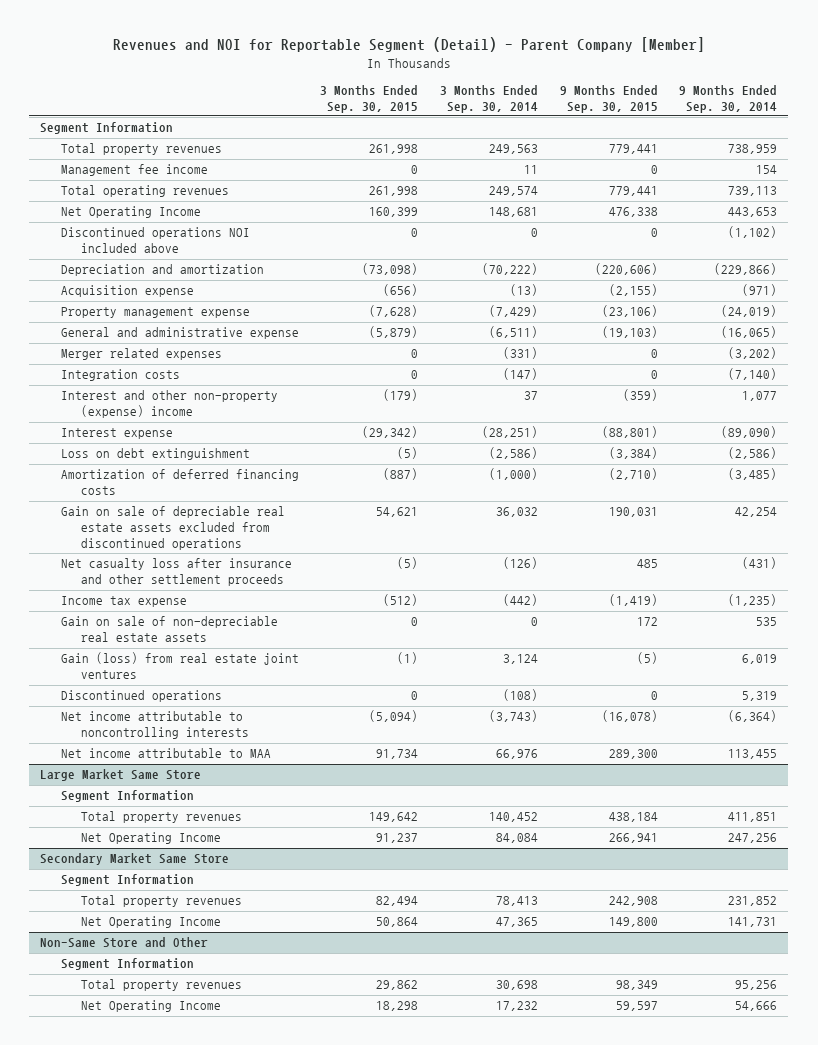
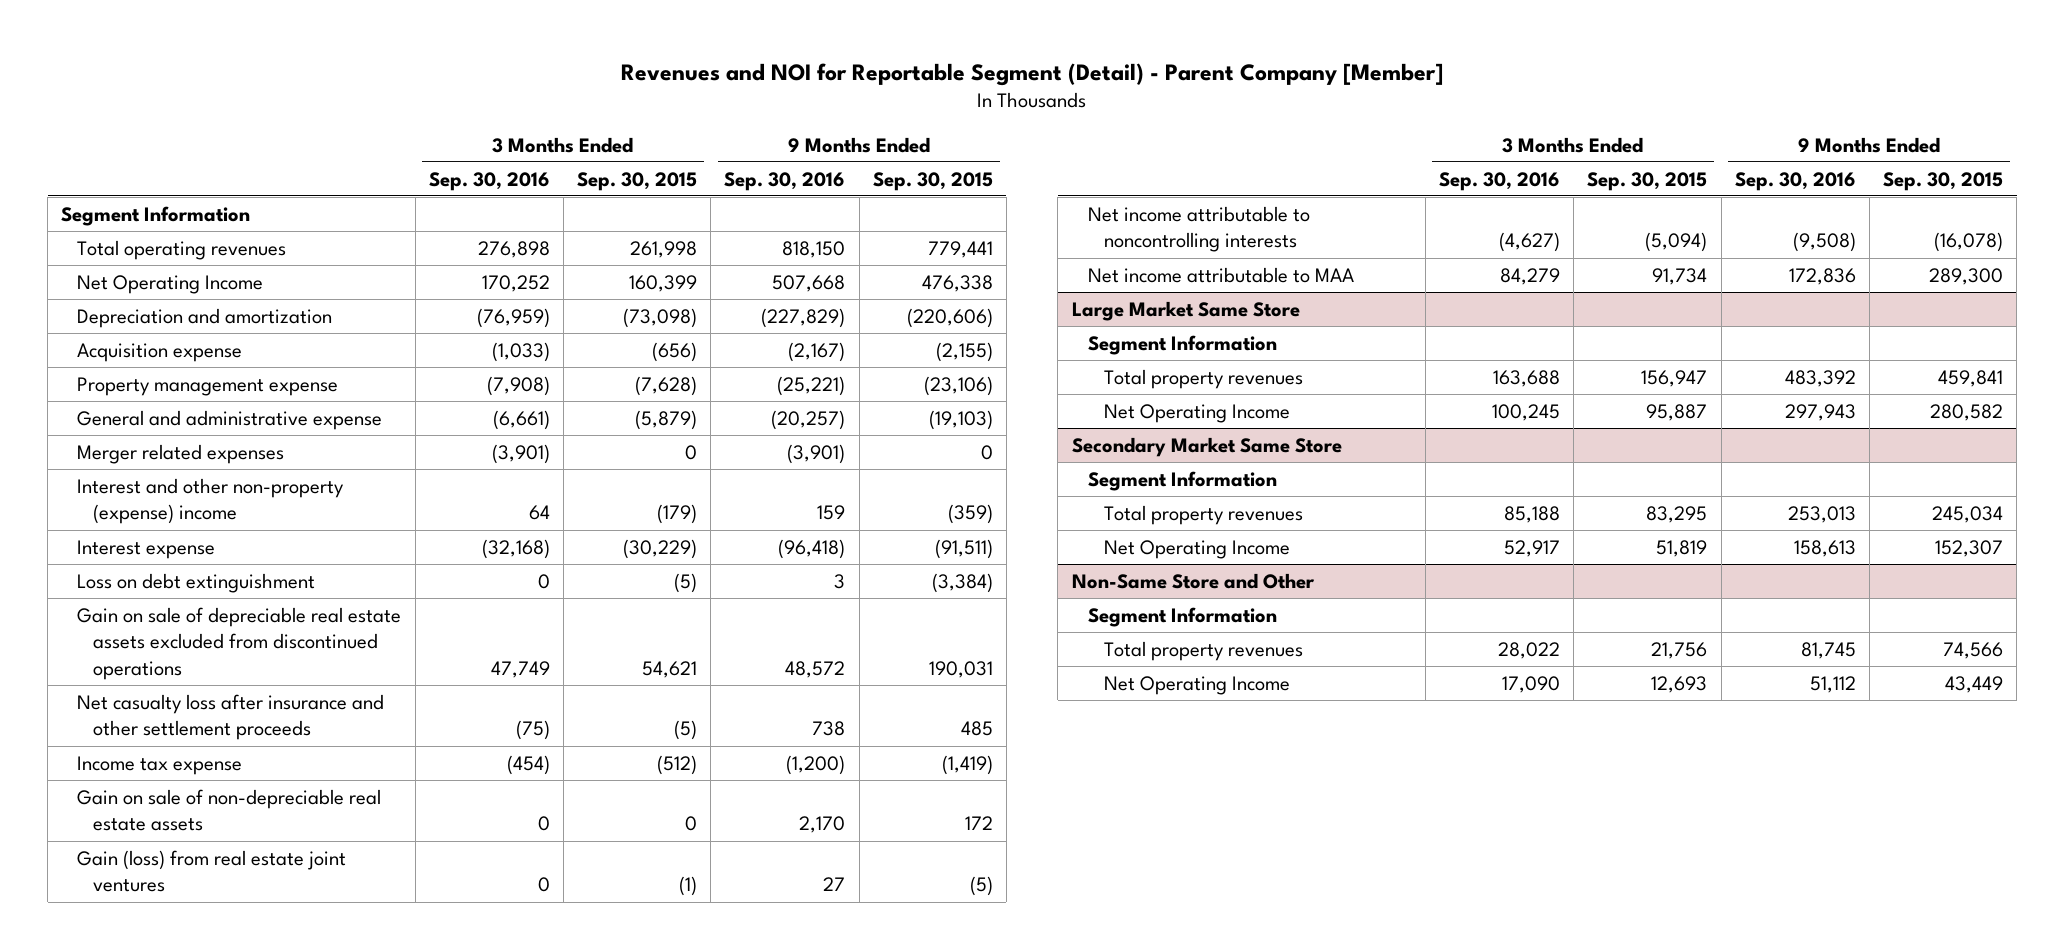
- | 3 Months Ended Sep. 30, 2015 | 3 Months Ended Sep. 30, 2014 | 9 Months Ended Sep. 30, 2015 | 9 Months Ended Sep. 30, 2014
+ | 3 Months Ended Sep. 30, 2016 | 3 Months Ended Sep. 30, 2015 | 9 Months Ended Sep. 30, 2016 | 9 Months Ended Sep. 30, 2015
- Total property revenues | 261,998 | 249,563 | 779,441 | 738,959
- Management fee income | 0 | 11 | 0 | 154
- Discontinued operations NOI included above | 0 | 0 | 0 | (1,102)
- Integration costs | 0 | (147) | 0 | (7,140)
- Interest expense | (29,342) | (28,251) | (88,801) | (89,090)
+ Interest expense | (32,168) | (30,229) | (96,418) | (91,511)
- Amortization of deferred financing costs | (887) | (1,000) | (2,710) | (3,485)
- Discontinued operations | 0 | (108) | 0 | 5,319
@ Large Market Same Store
- Total property revenues | 149,642 | 140,452 | 438,184 | 411,851
- Net Operating Income | 91,237 | 84,084 | 266,941 | 247,256
+ Total property revenues | 163,688 | 156,947 | 483,392 | 459,841
+ Net Operating Income | 100,245 | 95,887 | 297,943 | 280,582
@ Secondary Market Same Store
- Total property revenues | 82,494 | 78,413 | 242,908 | 231,852
- Net Operating Income | 50,864 | 47,365 | 149,800 | 141,731
+ Total property revenues | 85,188 | 83,295 | 253,013 | 245,034
+ Net Operating Income | 52,917 | 51,819 | 158,613 | 152,307
@ Non-Same Store and Other
- Total property revenues | 29,862 | 30,698 | 98,349 | 95,256
- Net Operating Income | 18,298 | 17,232 | 59,597 | 54,666
+ Total property revenues | 28,022 | 21,756 | 81,745 | 74,566
+ Net Operating Income | 17,090 | 12,693 | 51,112 | 43,449

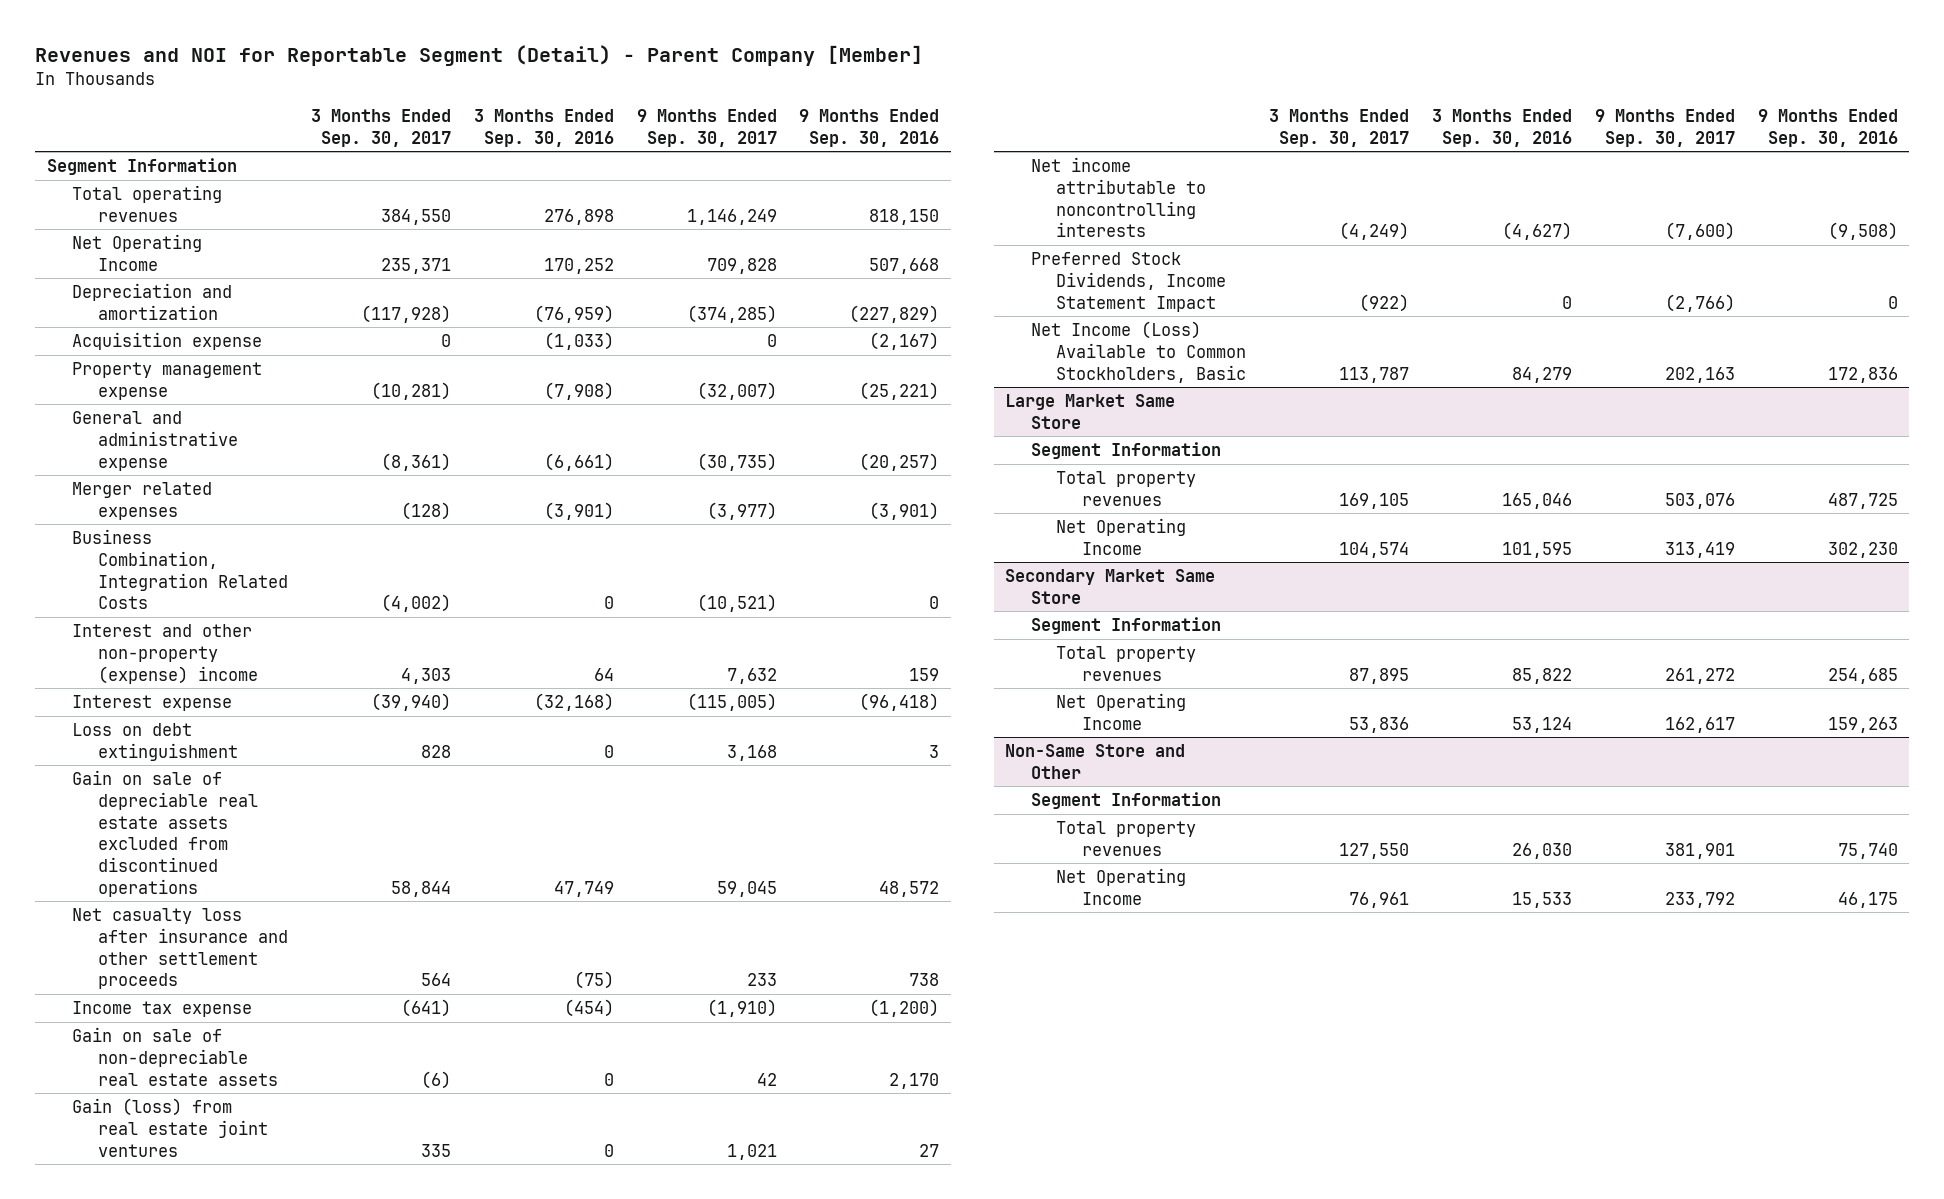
- | 3 Months Ended Sep. 30, 2016 | 3 Months Ended Sep. 30, 2015 | 9 Months Ended Sep. 30, 2016 | 9 Months Ended Sep. 30, 2015
+ | 3 Months Ended Sep. 30, 2017 | 3 Months Ended Sep. 30, 2016 | 9 Months Ended Sep. 30, 2017 | 9 Months Ended Sep. 30, 2016
+ Business Combination, Integration Related Costs | (4,002) | 0 | (10,521) | 0
- Net income attributable to MAA | 84,279 | 91,734 | 172,836 | 289,300
+ Preferred Stock Dividends, Income Statement Impact | (922) | 0 | (2,766) | 0
+ Net Income (Loss) Available to Common Stockholders, Basic | 113,787 | 84,279 | 202,163 | 172,836
@ Large Market Same Store
- Total property revenues | 163,688 | 156,947 | 483,392 | 459,841
- Net Operating Income | 100,245 | 95,887 | 297,943 | 280,582
+ Total property revenues | 169,105 | 165,046 | 503,076 | 487,725
+ Net Operating Income | 104,574 | 101,595 | 313,419 | 302,230
@ Secondary Market Same Store
- Total property revenues | 85,188 | 83,295 | 253,013 | 245,034
- Net Operating Income | 52,917 | 51,819 | 158,613 | 152,307
+ Total property revenues | 87,895 | 85,822 | 261,272 | 254,685
+ Net Operating Income | 53,836 | 53,124 | 162,617 | 159,263
@ Non-Same Store and Other
- Total property revenues | 28,022 | 21,756 | 81,745 | 74,566
- Net Operating Income | 17,090 | 12,693 | 51,112 | 43,449
+ Total property revenues | 127,550 | 26,030 | 381,901 | 75,740
+ Net Operating Income | 76,961 | 15,533 | 233,792 | 46,175

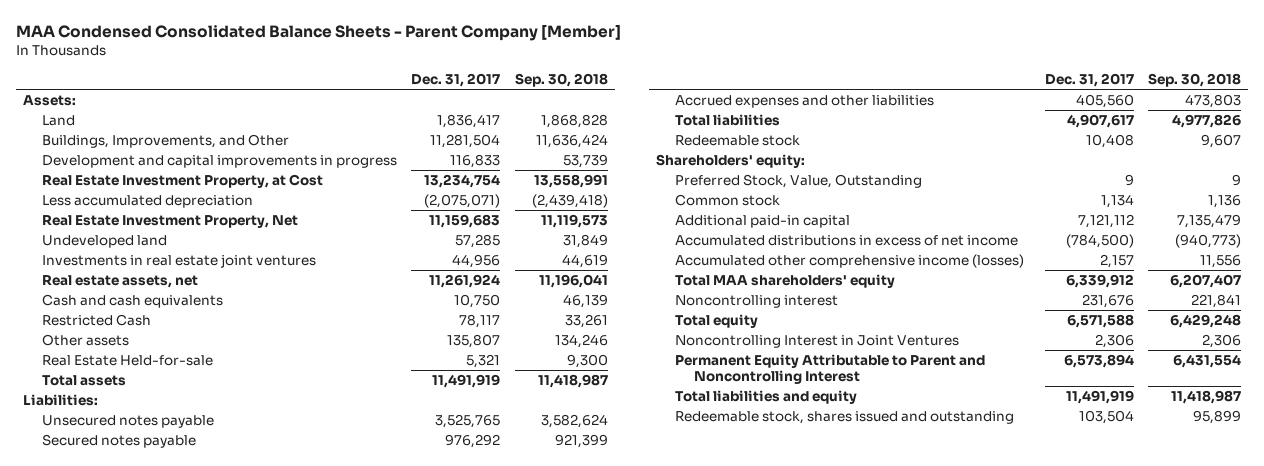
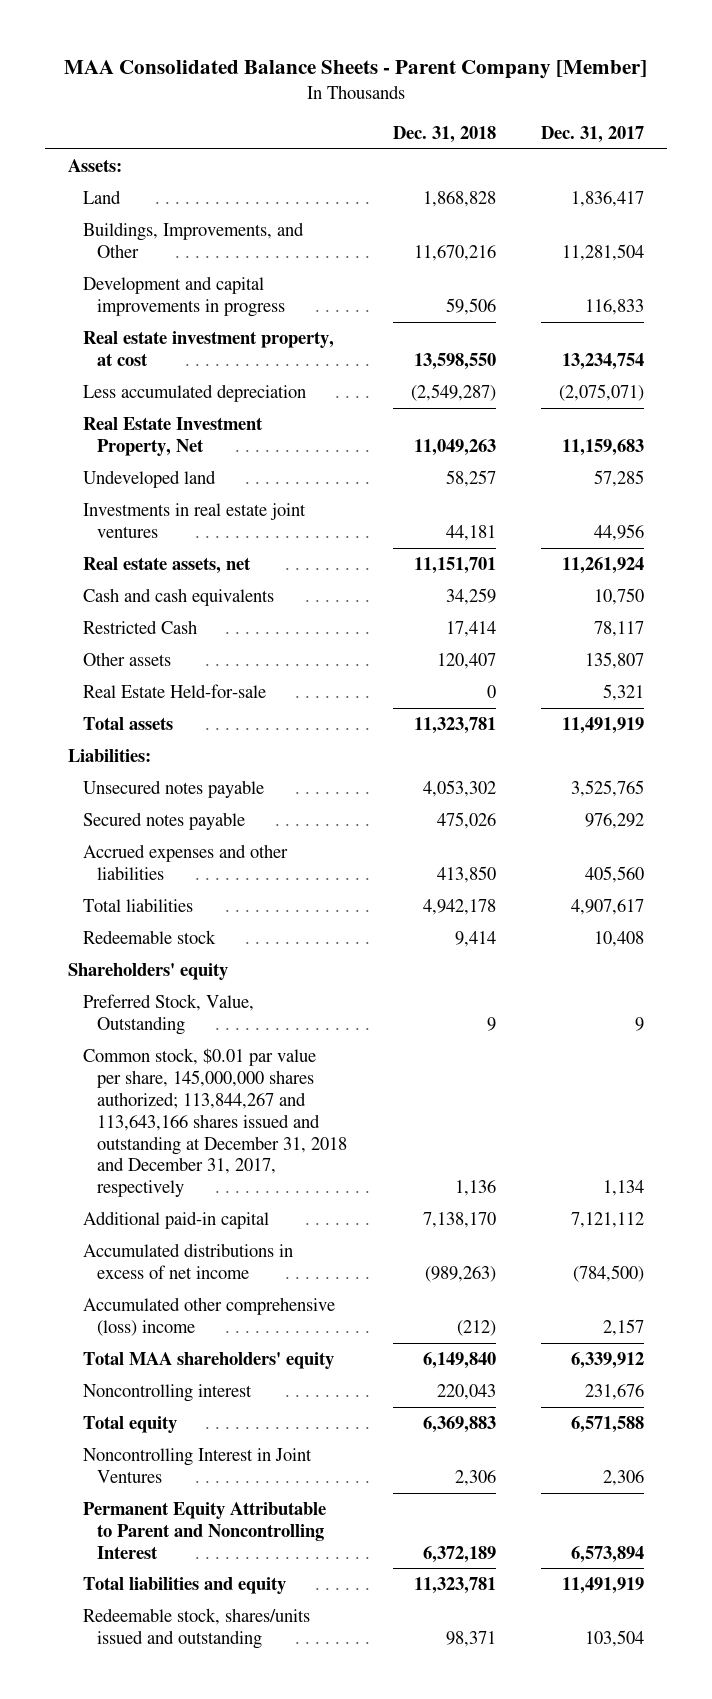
- MAA Condensed Consolidated Balance Sheets - Parent Company [Member]
+ MAA Consolidated Balance Sheets - Parent Company [Member]
- | Dec. 31, 2017 | Sep. 30, 2018
+ | Dec. 31, 2018 | Dec. 31, 2017
- Real Estate Investment Property, at Cost | 13,234,754 | 13,558,991
+ Real estate investment property, at cost | 13,598,550 | 13,234,754
- Shareholders' equity:
+ Shareholders' equity
- Common stock | 1,134 | 1,136
+ Common stock, $0.01 par value per share, 145,000,000 shares authorized; 113,844,267 and 113,643,166 shares issued and outstanding at December 31, 2018 and December 31, 2017, respectively | 1,136 | 1,134
- Accumulated other comprehensive income (losses) | 2,157 | 11,556
+ Accumulated other comprehensive (loss) income | (212) | 2,157
- Redeemable stock, shares issued and outstanding | 103,504 | 95,899
+ Redeemable stock, shares/units issued and outstanding | 98,371 | 103,504

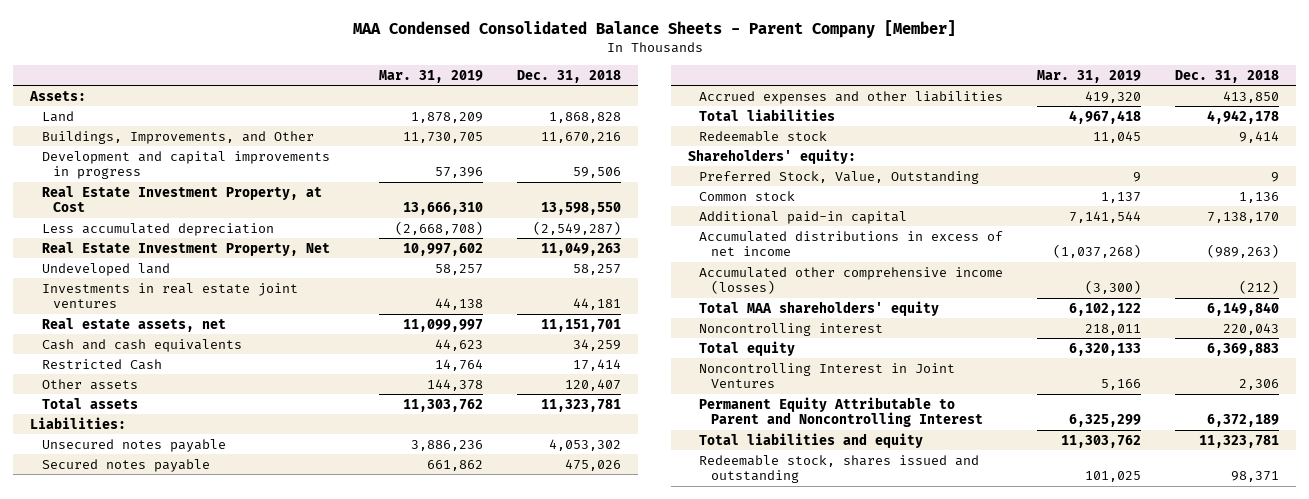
- MAA Consolidated Balance Sheets - Parent Company [Member]
+ MAA Condensed Consolidated Balance Sheets - Parent Company [Member]
- | Dec. 31, 2018 | Dec. 31, 2017
+ | Mar. 31, 2019 | Dec. 31, 2018
- Real estate investment property, at cost | 13,598,550 | 13,234,754
+ Real Estate Investment Property, at Cost | 13,666,310 | 13,598,550
- Real Estate Held-for-sale | 0 | 5,321
- Shareholders' equity
+ Shareholders' equity:
- Common stock, $0.01 par value per share, 145,000,000 shares authorized; 113,844,267 and 113,643,166 shares issued and outstanding at December 31, 2018 and December 31, 2017, respectively | 1,136 | 1,134
+ Common stock | 1,137 | 1,136
- Accumulated other comprehensive (loss) income | (212) | 2,157
+ Accumulated other comprehensive income (losses) | (3,300) | (212)
- Redeemable stock, shares/units issued and outstanding | 98,371 | 103,504
+ Redeemable stock, shares issued and outstanding | 101,025 | 98,371

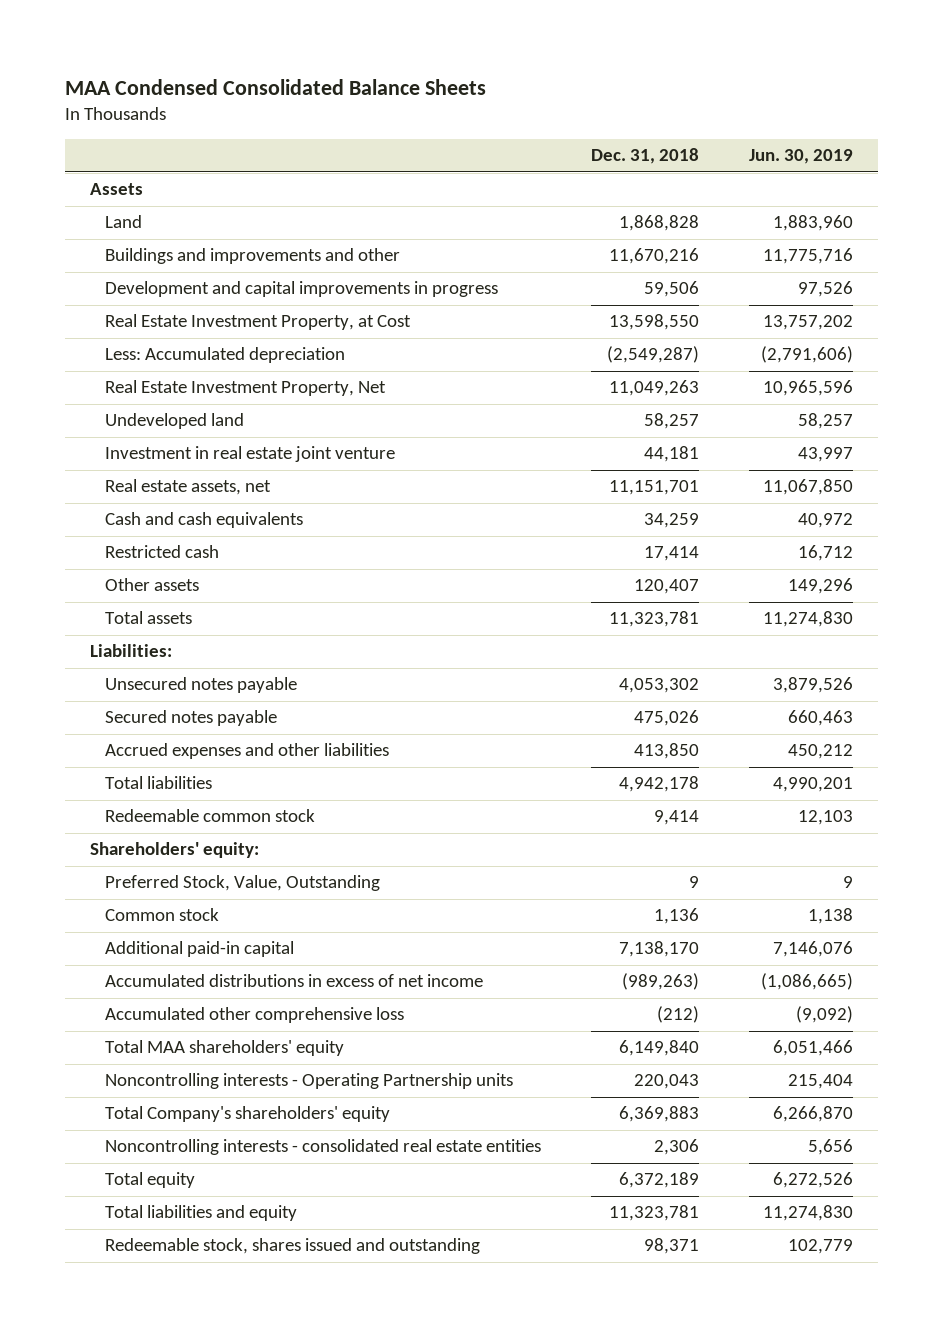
- MAA Condensed Consolidated Balance Sheets - Parent Company [Member]
+ MAA Condensed Consolidated Balance Sheets
- | Mar. 31, 2019 | Dec. 31, 2018
+ | Dec. 31, 2018 | Jun. 30, 2019
- Assets:
+ Assets
- Buildings, Improvements, and Other | 11,730,705 | 11,670,216
+ Buildings and improvements and other | 11,670,216 | 11,775,716
- Less accumulated depreciation | (2,668,708) | (2,549,287)
+ Less: Accumulated depreciation | (2,549,287) | (2,791,606)
- Investments in real estate joint ventures | 44,138 | 44,181
+ Investment in real estate joint venture | 44,181 | 43,997
- Restricted Cash | 14,764 | 17,414
+ Restricted cash | 17,414 | 16,712
- Redeemable stock | 11,045 | 9,414
+ Redeemable common stock | 9,414 | 12,103
- Accumulated other comprehensive income (losses) | (3,300) | (212)
+ Accumulated other comprehensive loss | (212) | (9,092)
- Noncontrolling interest | 218,011 | 220,043
- Total equity | 6,320,133 | 6,369,883
- Noncontrolling Interest in Joint Ventures | 5,166 | 2,306
- Permanent Equity Attributable to Parent and Noncontrolling Interest | 6,325,299 | 6,372,189
+ Noncontrolling interests - Operating Partnership units | 220,043 | 215,404
+ Total Company's shareholders' equity | 6,369,883 | 6,266,870
+ Noncontrolling interests - consolidated real estate entities | 2,306 | 5,656
+ Total equity | 6,372,189 | 6,272,526

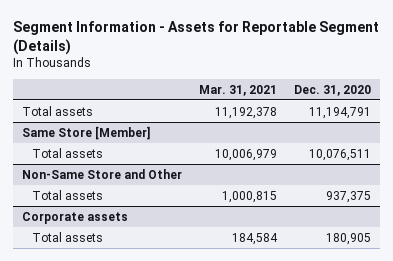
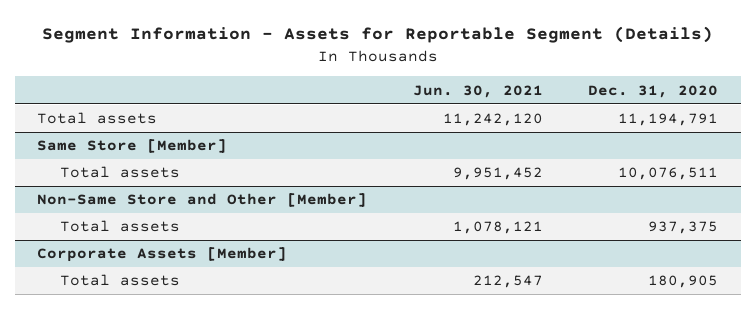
- | Mar. 31, 2021 | Dec. 31, 2020
+ | Jun. 30, 2021 | Dec. 31, 2020
- Non-Same Store and Other
+ Non-Same Store and Other [Member]
- Corporate assets
+ Corporate Assets [Member]

